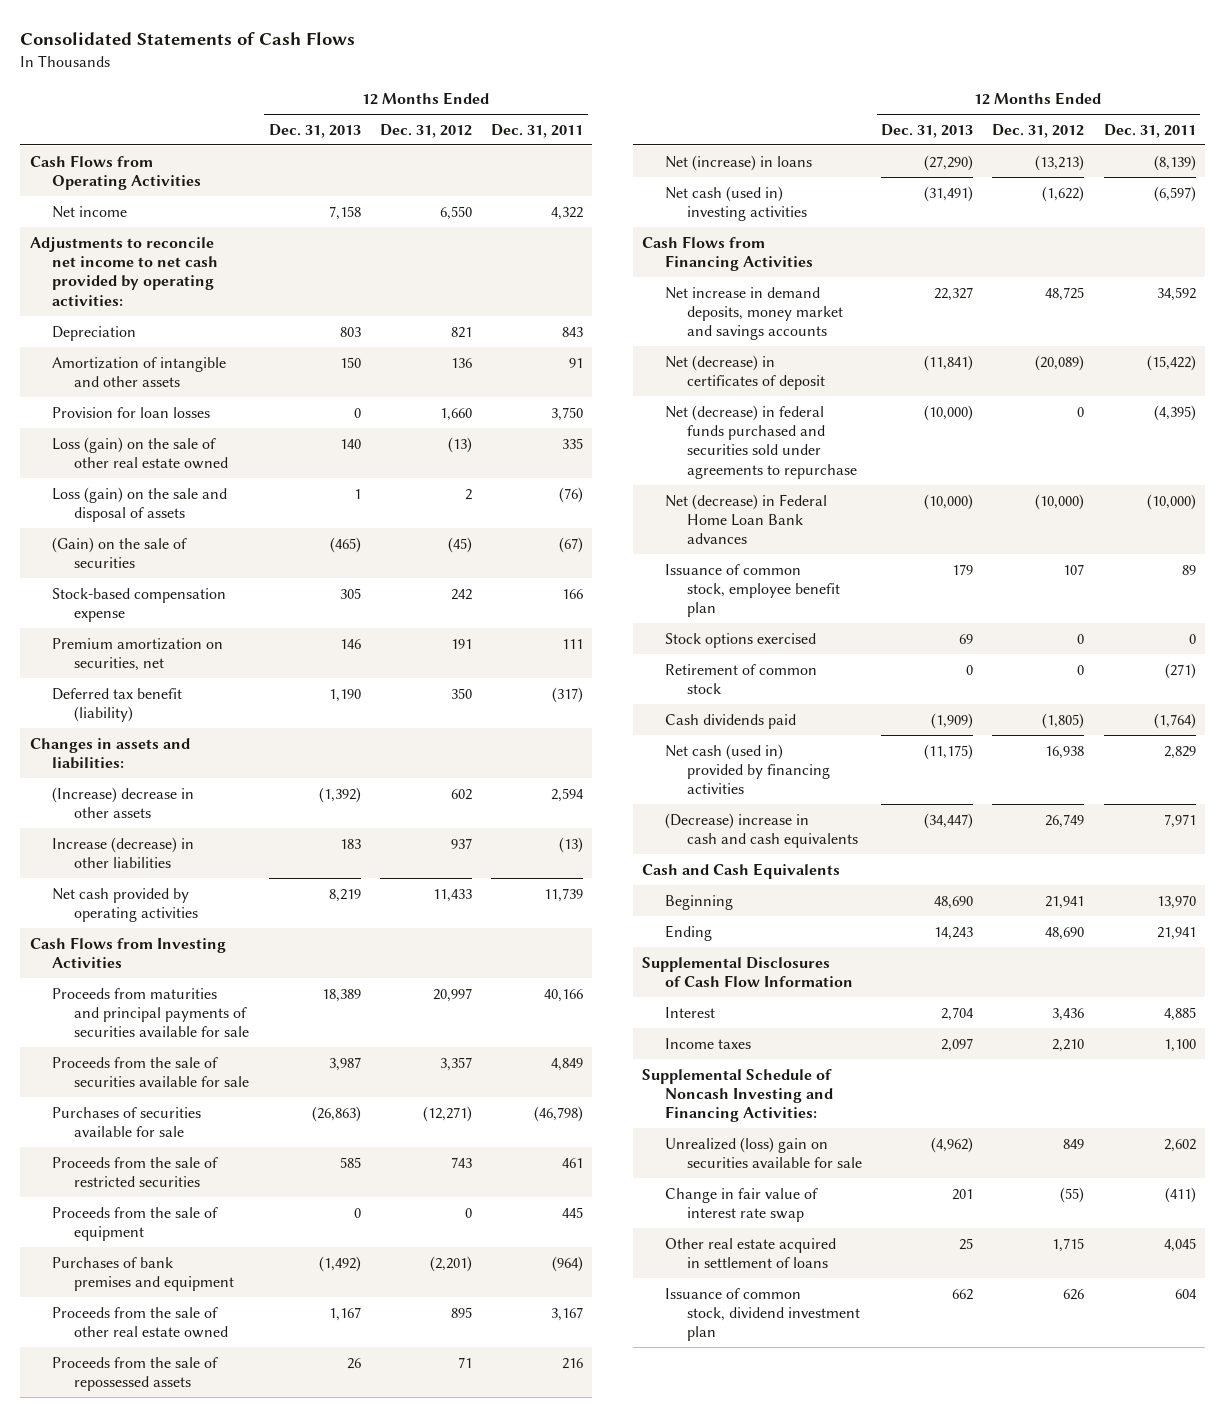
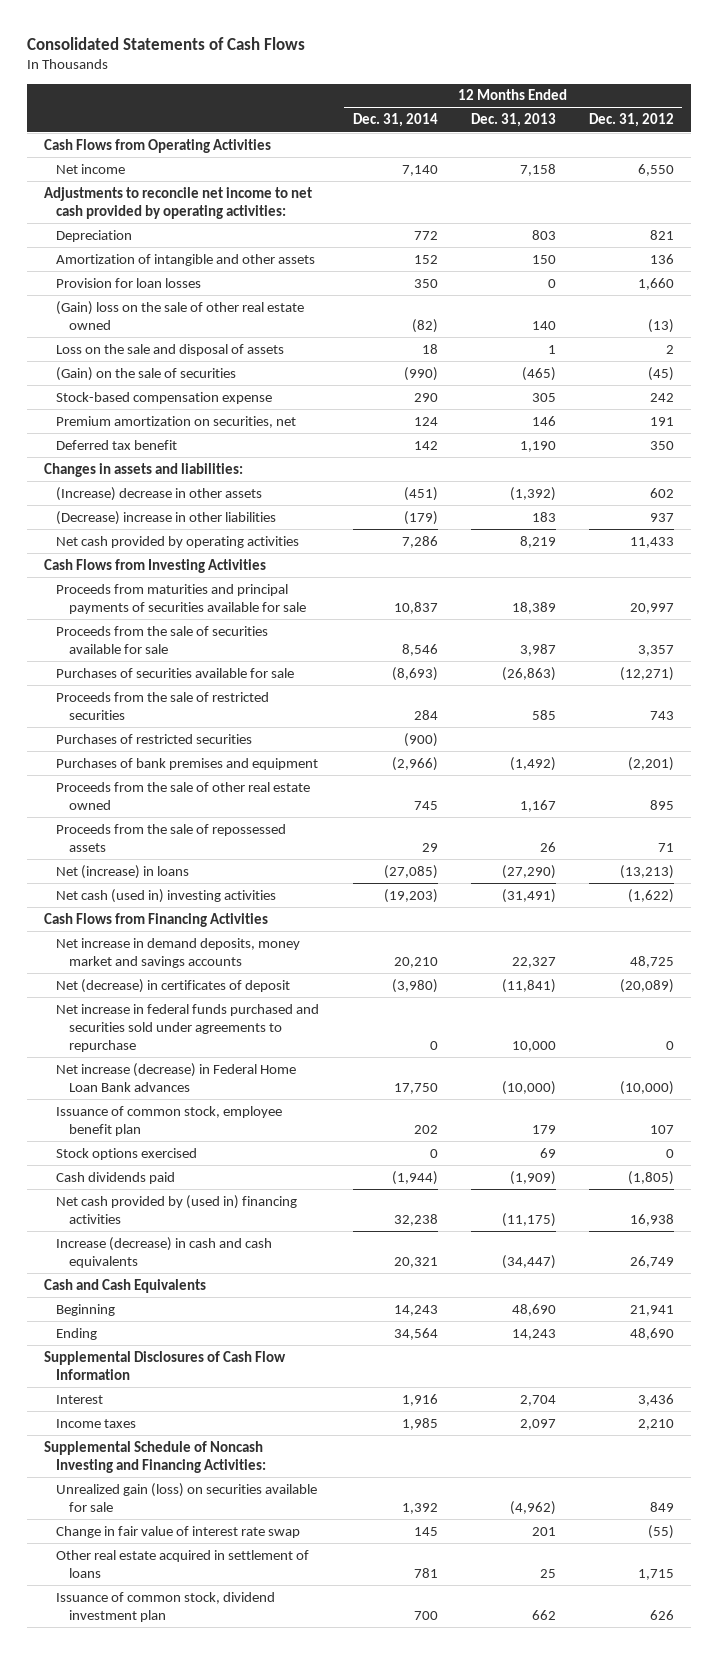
- | 12 Months Ended Dec. 31, 2013 | 12 Months Ended Dec. 31, 2012 | 12 Months Ended Dec. 31, 2011
+ | 12 Months Ended Dec. 31, 2014 | 12 Months Ended Dec. 31, 2013 | 12 Months Ended Dec. 31, 2012
- Loss (gain) on the sale of other real estate owned | 140 | (13) | 335
- Loss (gain) on the sale and disposal of assets | 1 | 2 | (76)
+ (Gain) loss on the sale of other real estate owned | (82) | 140 | (13)
+ Loss on the sale and disposal of assets | 18 | 1 | 2
- Deferred tax benefit (liability) | 1,190 | 350 | (317)
+ Deferred tax benefit | 142 | 1,190 | 350
- Increase (decrease) in other liabilities | 183 | 937 | (13)
+ (Decrease) increase in other liabilities | (179) | 183 | 937
- Proceeds from the sale of equipment | 0 | 0 | 445
+ Purchases of restricted securities | (900) | |
- Net (decrease) in federal funds purchased and securities sold under agreements to repurchase | (10,000) | 0 | (4,395)
- Net (decrease) in Federal Home Loan Bank advances | (10,000) | (10,000) | (10,000)
+ Net increase in federal funds purchased and securities sold under agreements to repurchase | 0 | 10,000 | 0
+ Net increase (decrease) in Federal Home Loan Bank advances | 17,750 | (10,000) | (10,000)
- Retirement of common stock | 0 | 0 | (271)
- Net cash (used in) provided by financing activities | (11,175) | 16,938 | 2,829
- (Decrease) increase in cash and cash equivalents | (34,447) | 26,749 | 7,971
+ Net cash provided by (used in) financing activities | 32,238 | (11,175) | 16,938
+ Increase (decrease) in cash and cash equivalents | 20,321 | (34,447) | 26,749
- Unrealized (loss) gain on securities available for sale | (4,962) | 849 | 2,602
+ Unrealized gain (loss) on securities available for sale | 1,392 | (4,962) | 849

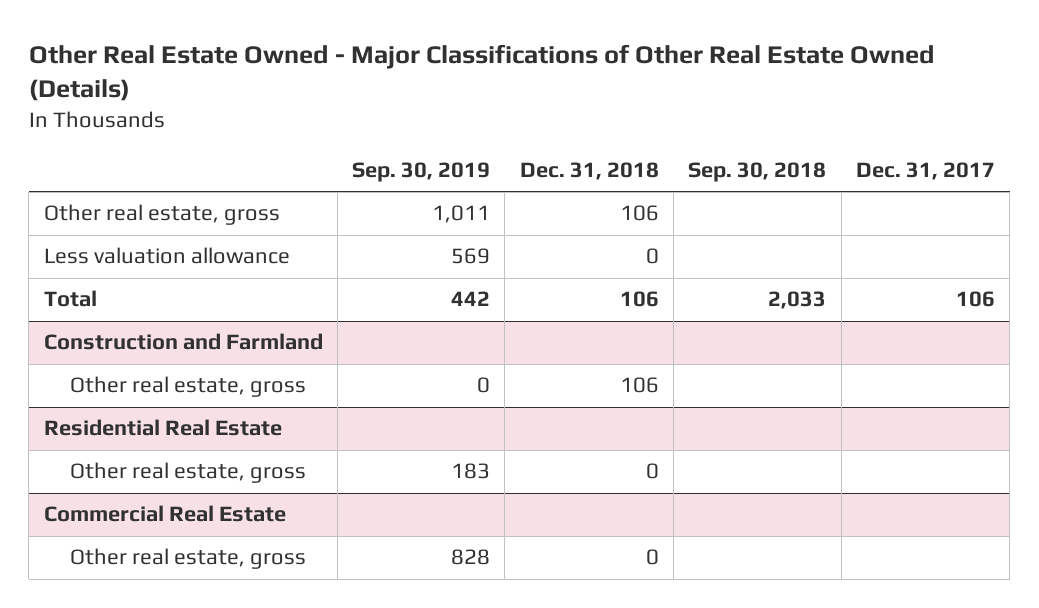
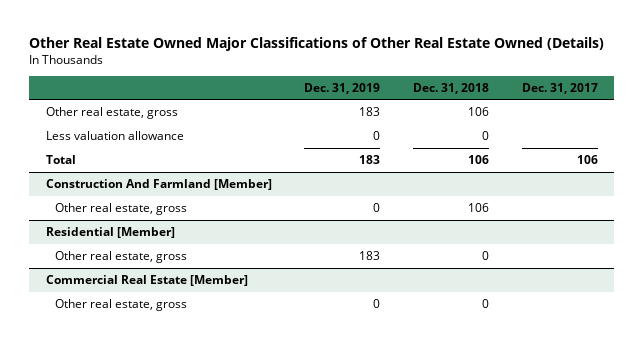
- Other Real Estate Owned - Major Classifications of Other Real Estate Owned (Details)
+ Other Real Estate Owned Major Classifications of Other Real Estate Owned (Details)
- | Sep. 30, 2019 | Dec. 31, 2018 | Sep. 30, 2018 | Dec. 31, 2017
+ | Dec. 31, 2019 | Dec. 31, 2018 | Dec. 31, 2017
- Construction and Farmland
+ Construction And Farmland [Member]
- Residential Real Estate
+ Residential [Member]
- Commercial Real Estate
+ Commercial Real Estate [Member]

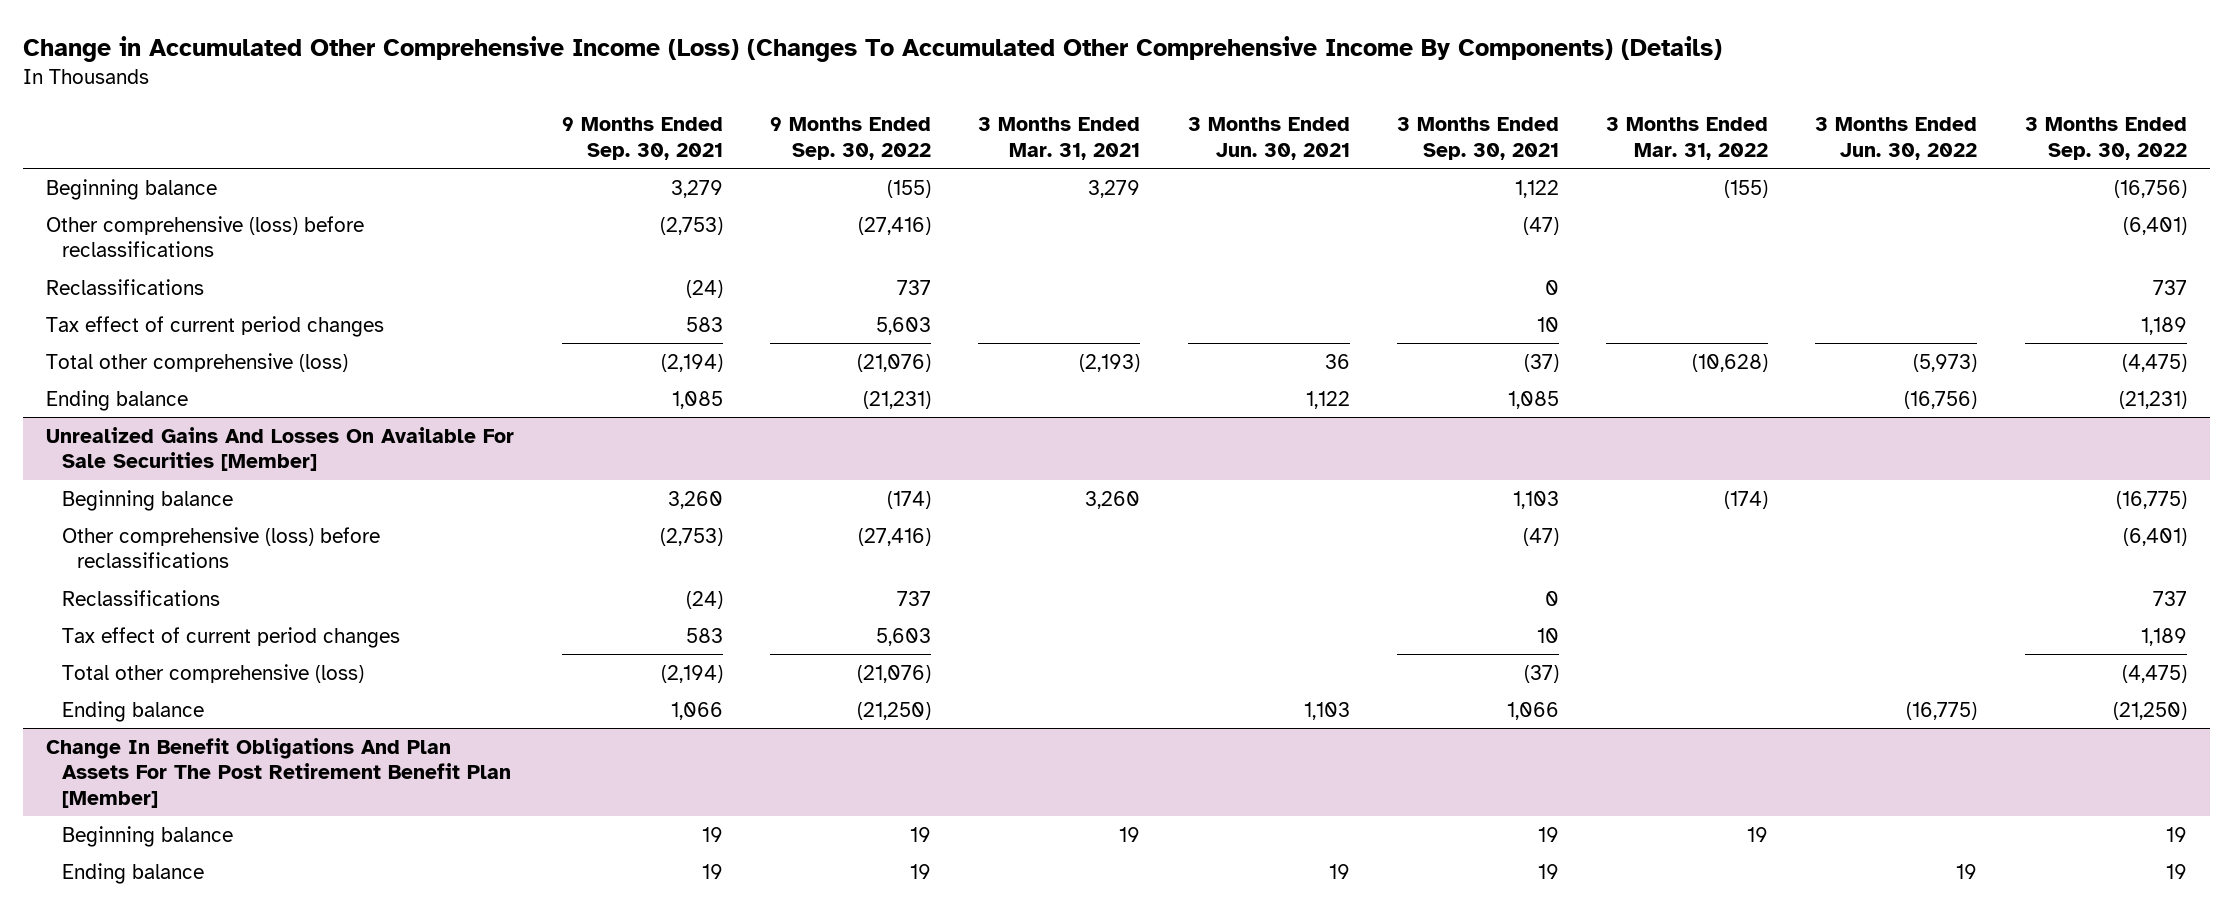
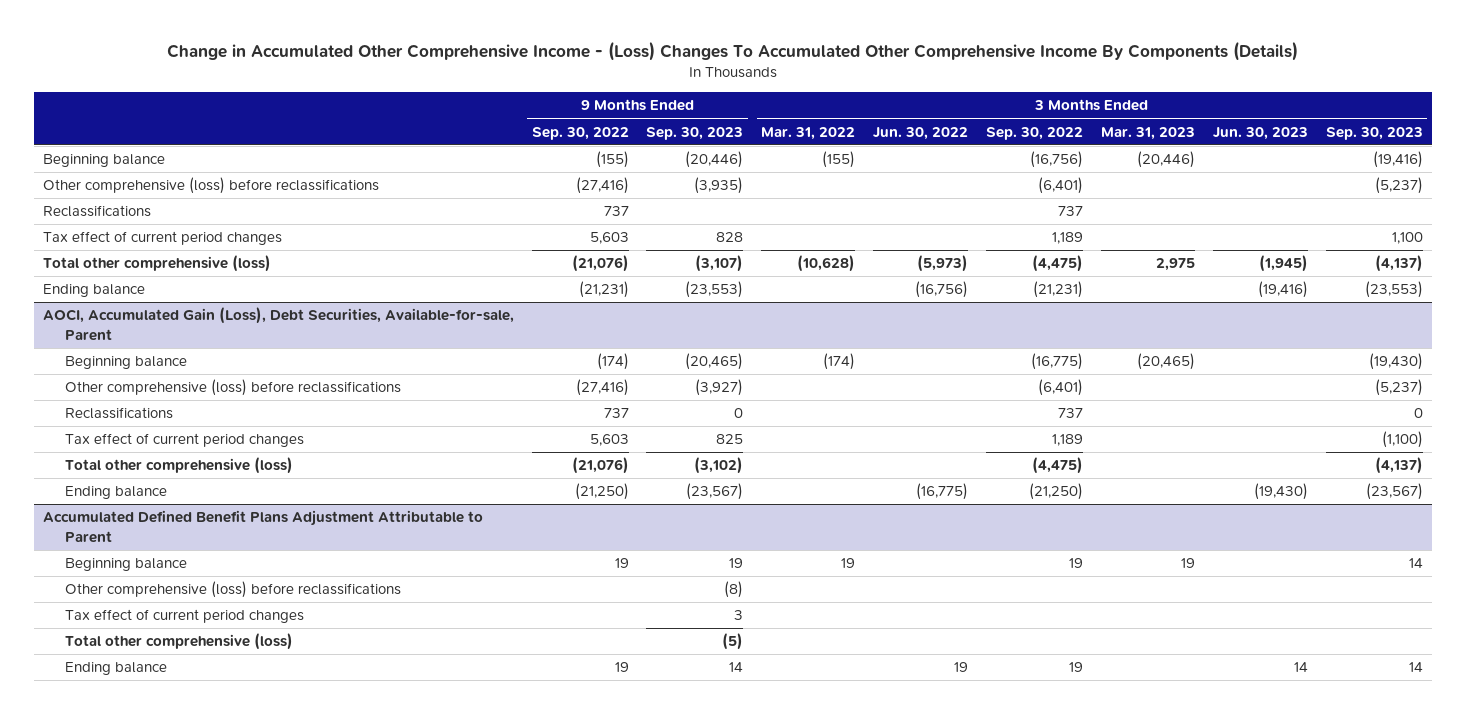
- Change in Accumulated Other Comprehensive Income (Loss) (Changes To Accumulated Other Comprehensive Income By Components) (Details)
+ Change in Accumulated Other Comprehensive Income - (Loss) Changes To Accumulated Other Comprehensive Income By Components (Details)
- | 9 Months Ended Sep. 30, 2021 | 9 Months Ended Sep. 30, 2022 | 3 Months Ended Mar. 31, 2021 | 3 Months Ended Jun. 30, 2021 | 3 Months Ended Sep. 30, 2021 | 3 Months Ended Mar. 31, 2022 | 3 Months Ended Jun. 30, 2022 | 3 Months Ended Sep. 30, 2022
+ | 9 Months Ended Sep. 30, 2022 | 9 Months Ended Sep. 30, 2023 | 3 Months Ended Mar. 31, 2022 | 3 Months Ended Jun. 30, 2022 | 3 Months Ended Sep. 30, 2022 | 3 Months Ended Mar. 31, 2023 | 3 Months Ended Jun. 30, 2023 | 3 Months Ended Sep. 30, 2023
- Unrealized Gains And Losses On Available For Sale Securities [Member]
+ AOCI, Accumulated Gain (Loss), Debt Securities, Available-for-sale, Parent
- Change In Benefit Obligations And Plan Assets For The Post Retirement Benefit Plan [Member]
+ Accumulated Defined Benefit Plans Adjustment Attributable to Parent
+ Other comprehensive (loss) before reclassifications | | (8) | | | | | |
+ Tax effect of current period changes | | 3 | | | | | |
+ Total other comprehensive (loss) | | (5) | | | | | |

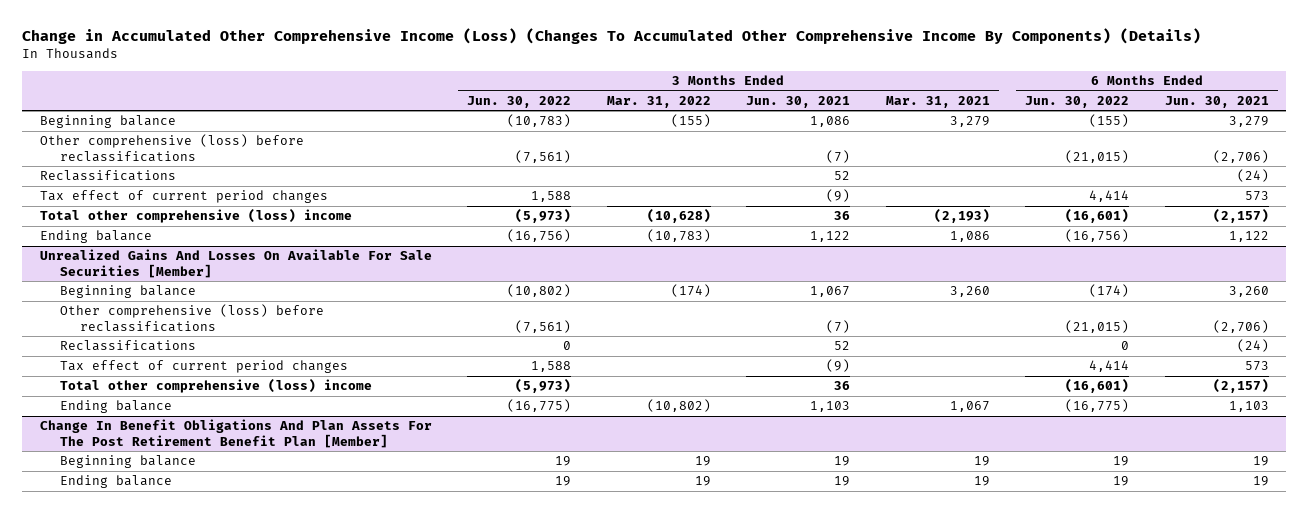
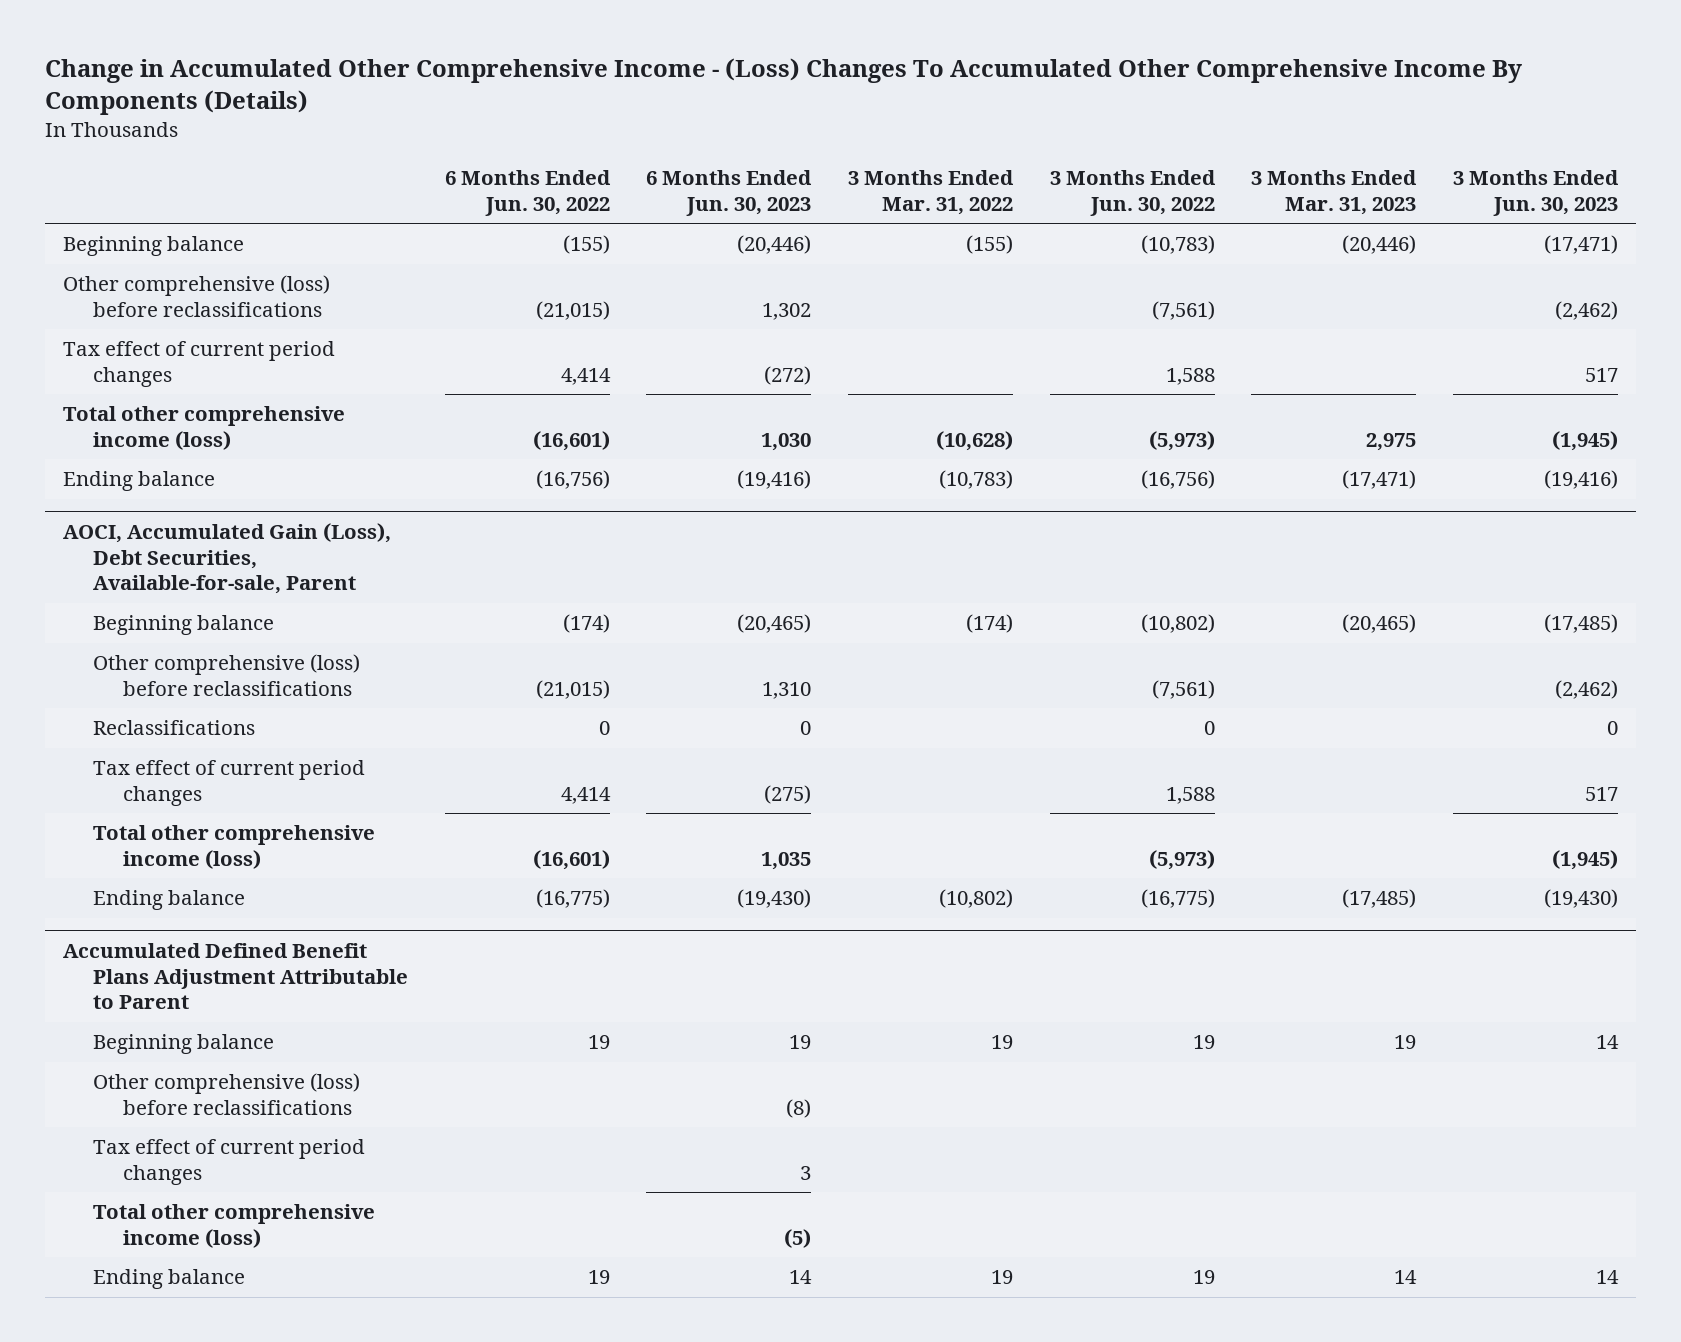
- Change in Accumulated Other Comprehensive Income (Loss) (Changes To Accumulated Other Comprehensive Income By Components) (Details)
+ Change in Accumulated Other Comprehensive Income - (Loss) Changes To Accumulated Other Comprehensive Income By Components (Details)
- | 3 Months Ended Jun. 30, 2022 | 3 Months Ended Mar. 31, 2022 | 3 Months Ended Jun. 30, 2021 | 3 Months Ended Mar. 31, 2021 | 6 Months Ended Jun. 30, 2022 | 6 Months Ended Jun. 30, 2021
+ | 6 Months Ended Jun. 30, 2022 | 6 Months Ended Jun. 30, 2023 | 3 Months Ended Mar. 31, 2022 | 3 Months Ended Jun. 30, 2022 | 3 Months Ended Mar. 31, 2023 | 3 Months Ended Jun. 30, 2023
- Reclassifications | | | 52 | | | (24)
- Total other comprehensive (loss) income | (5,973) | (10,628) | 36 | (2,193) | (16,601) | (2,157)
+ Total other comprehensive income (loss) | (16,601) | 1,030 | (10,628) | (5,973) | 2,975 | (1,945)
- Unrealized Gains And Losses On Available For Sale Securities [Member]
+ AOCI, Accumulated Gain (Loss), Debt Securities, Available-for-sale, Parent
- Total other comprehensive (loss) income | (5,973) | | 36 | | (16,601) | (2,157)
+ Total other comprehensive income (loss) | (16,601) | 1,035 | | (5,973) | | (1,945)
- Change In Benefit Obligations And Plan Assets For The Post Retirement Benefit Plan [Member]
+ Accumulated Defined Benefit Plans Adjustment Attributable to Parent
+ Other comprehensive (loss) before reclassifications | | (8) | | | |
+ Tax effect of current period changes | | 3 | | | |
+ Total other comprehensive income (loss) | | (5) | | | |

